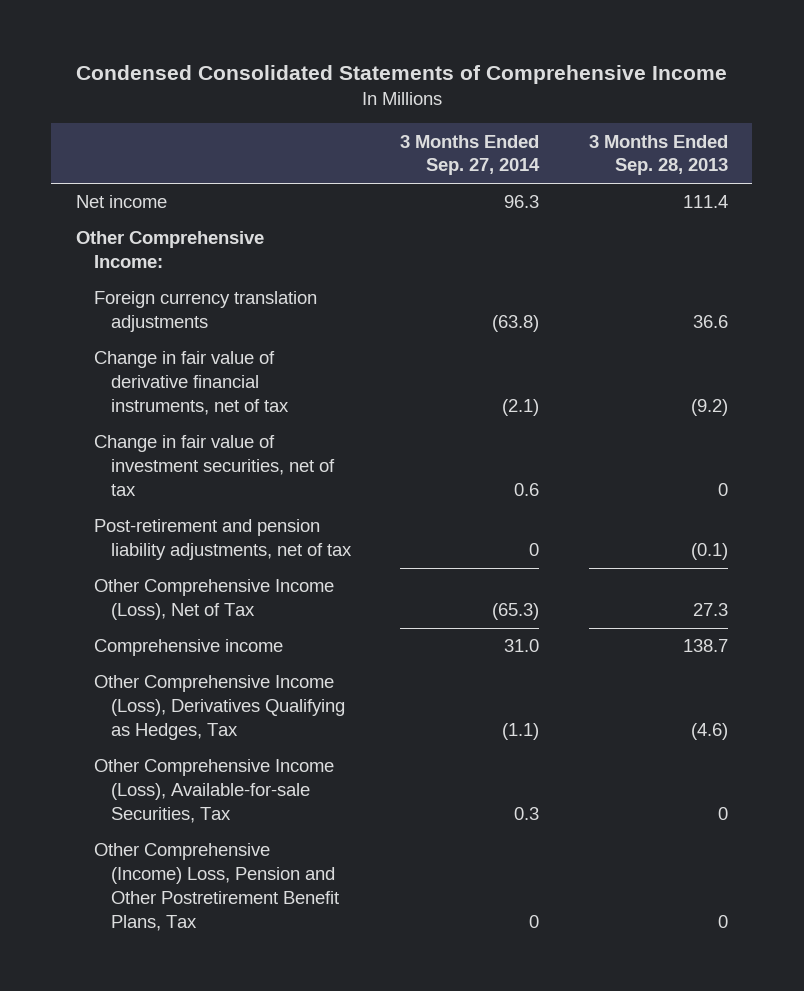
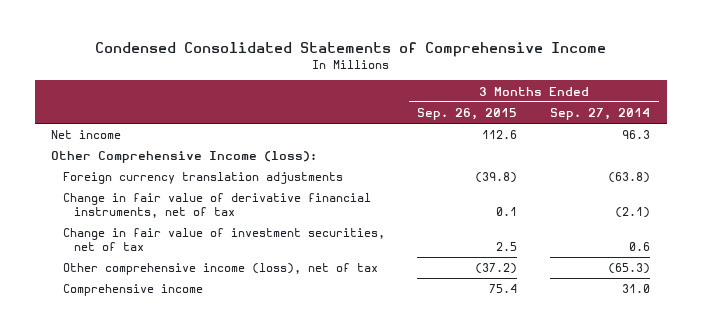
- | 3 Months Ended Sep. 27, 2014 | 3 Months Ended Sep. 28, 2013
+ | 3 Months Ended Sep. 26, 2015 | 3 Months Ended Sep. 27, 2014
- Other Comprehensive Income:
+ Other Comprehensive Income (loss):
- Post-retirement and pension liability adjustments, net of tax | 0 | (0.1)
- Other Comprehensive Income (Loss), Net of Tax | (65.3) | 27.3
+ Other comprehensive income (loss), net of tax | (37.2) | (65.3)
- Other Comprehensive Income (Loss), Derivatives Qualifying as Hedges, Tax | (1.1) | (4.6)
- Other Comprehensive Income (Loss), Available-for-sale Securities, Tax | 0.3 | 0
- Other Comprehensive (Income) Loss, Pension and Other Postretirement Benefit Plans, Tax | 0 | 0

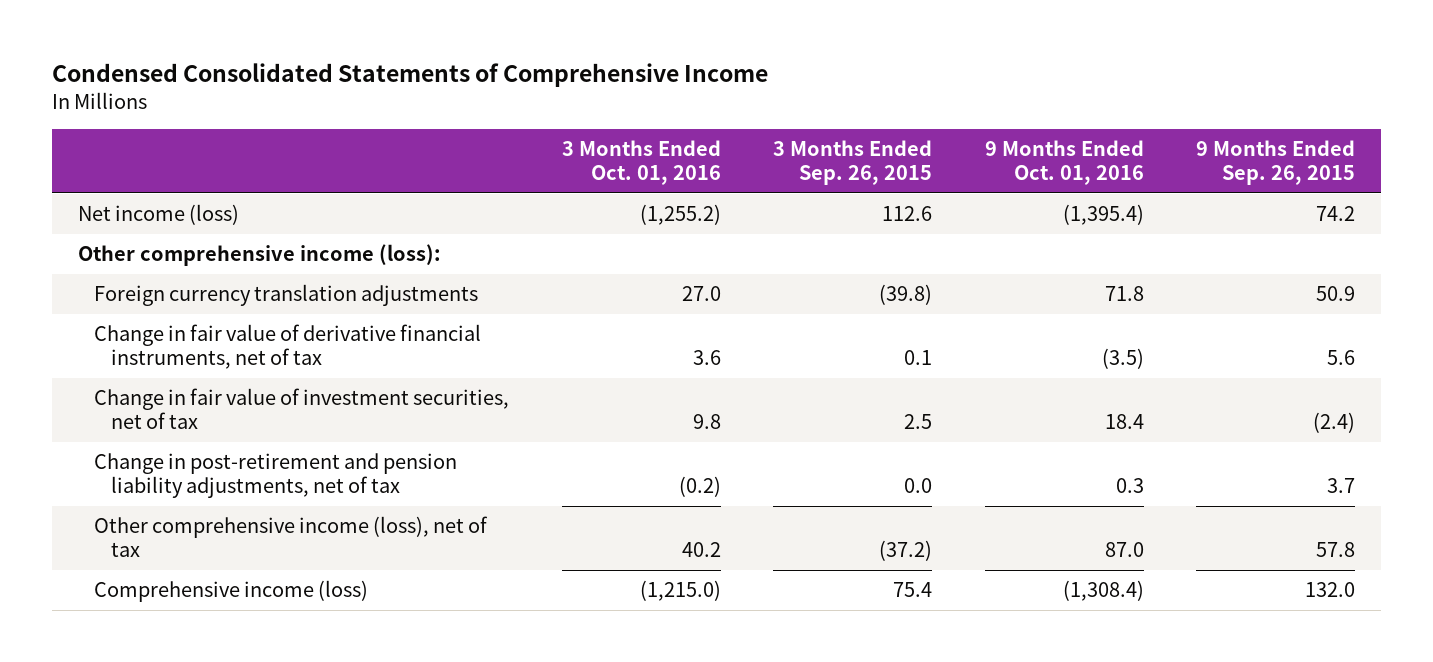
- | 3 Months Ended Sep. 26, 2015 | 3 Months Ended Sep. 27, 2014
+ | 3 Months Ended Oct. 01, 2016 | 3 Months Ended Sep. 26, 2015 | 9 Months Ended Oct. 01, 2016 | 9 Months Ended Sep. 26, 2015
- Net income | 112.6 | 96.3
- Other Comprehensive Income (loss):
+ Net income (loss) | (1,255.2) | 112.6 | (1,395.4) | 74.2
+ Other comprehensive income (loss):
+ Change in post-retirement and pension liability adjustments, net of tax | (0.2) | 0.0 | 0.3 | 3.7
- Comprehensive income | 75.4 | 31.0
+ Comprehensive income (loss) | (1,215.0) | 75.4 | (1,308.4) | 132.0

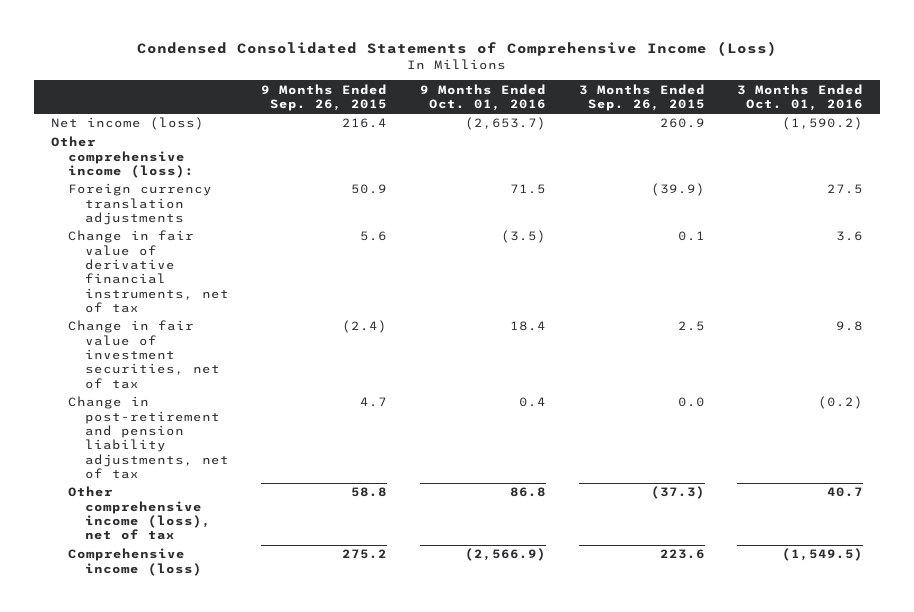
- Condensed Consolidated Statements of Comprehensive Income
+ Condensed Consolidated Statements of Comprehensive Income (Loss)
- | 3 Months Ended Oct. 01, 2016 | 3 Months Ended Sep. 26, 2015 | 9 Months Ended Oct. 01, 2016 | 9 Months Ended Sep. 26, 2015
+ | 9 Months Ended Sep. 26, 2015 | 9 Months Ended Oct. 01, 2016 | 3 Months Ended Sep. 26, 2015 | 3 Months Ended Oct. 01, 2016
- Net income (loss) | (1,255.2) | 112.6 | (1,395.4) | 74.2
+ Net income (loss) | 216.4 | (2,653.7) | 260.9 | (1,590.2)
- Foreign currency translation adjustments | 27.0 | (39.8) | 71.8 | 50.9
+ Foreign currency translation adjustments | 50.9 | 71.5 | (39.9) | 27.5
- Change in post-retirement and pension liability adjustments, net of tax | (0.2) | 0.0 | 0.3 | 3.7
- Other comprehensive income (loss), net of tax | 40.2 | (37.2) | 87.0 | 57.8
- Comprehensive income (loss) | (1,215.0) | 75.4 | (1,308.4) | 132.0
+ Change in post-retirement and pension liability adjustments, net of tax | 4.7 | 0.4 | 0.0 | (0.2)
+ Other comprehensive income (loss), net of tax | 58.8 | 86.8 | (37.3) | 40.7
+ Comprehensive income (loss) | 275.2 | (2,566.9) | 223.6 | (1,549.5)

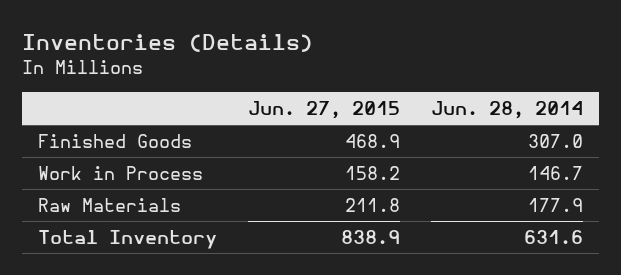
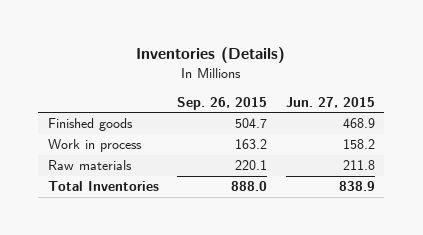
- | Jun. 27, 2015 | Jun. 28, 2014
+ | Sep. 26, 2015 | Jun. 27, 2015
- Finished Goods | 468.9 | 307.0
- Work in Process | 158.2 | 146.7
- Raw Materials | 211.8 | 177.9
- Total Inventory | 838.9 | 631.6
+ Finished goods | 504.7 | 468.9
+ Work in process | 163.2 | 158.2
+ Raw materials | 220.1 | 211.8
+ Total Inventories | 888.0 | 838.9

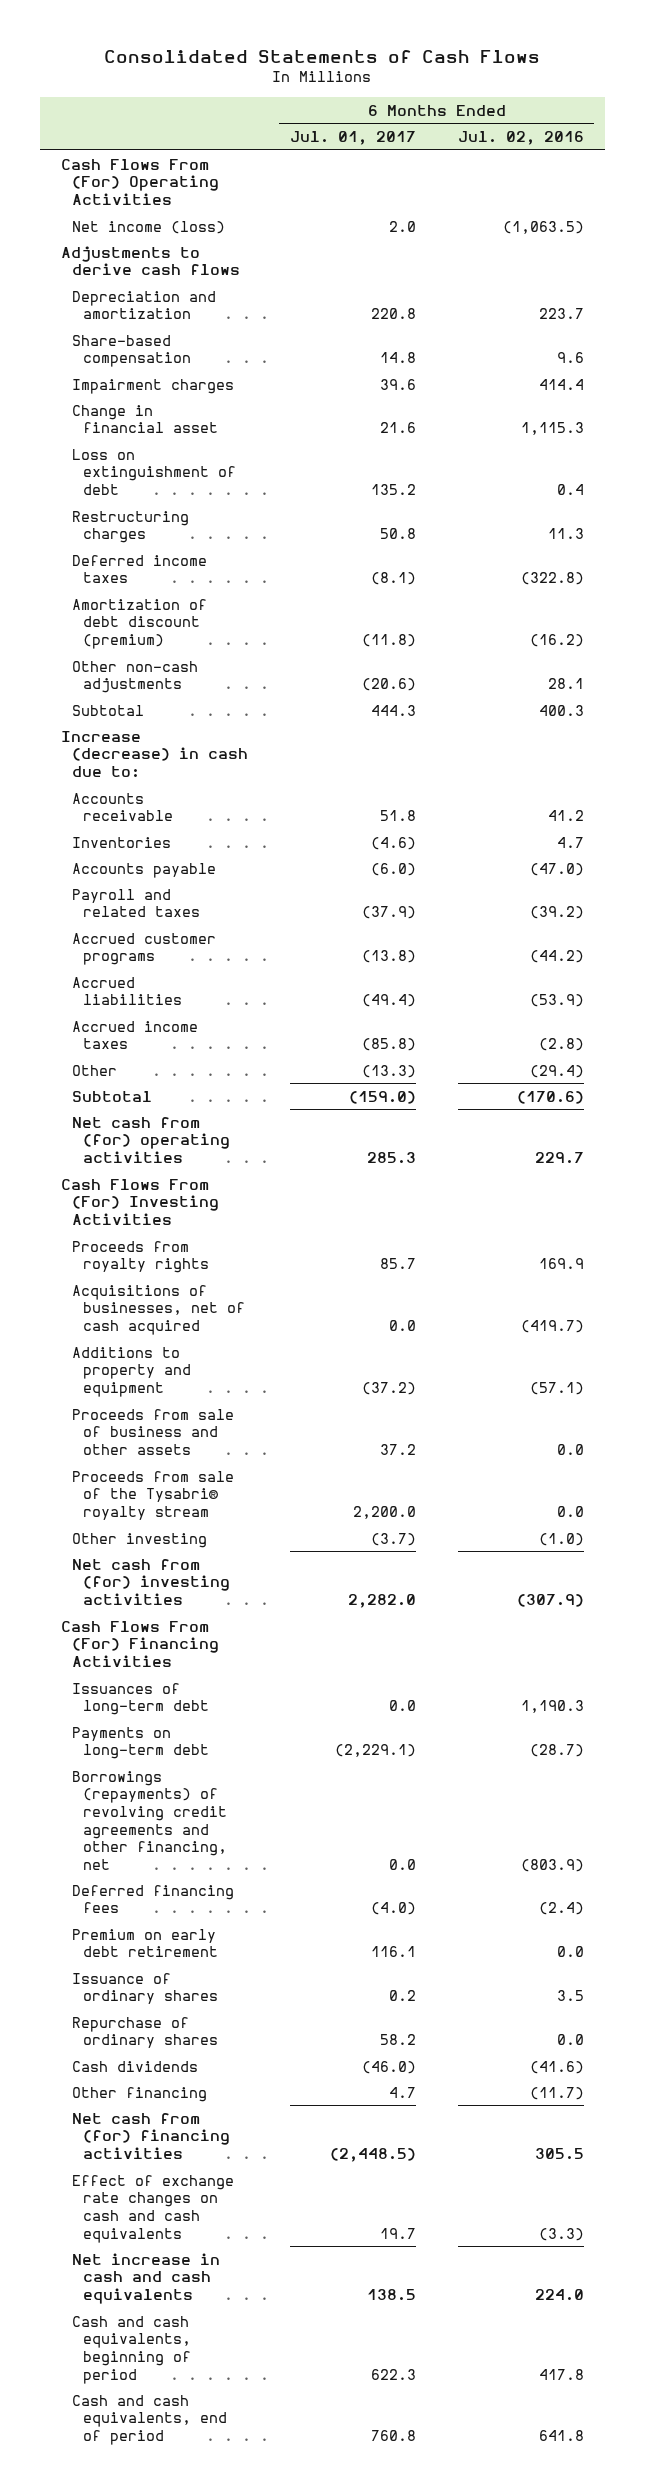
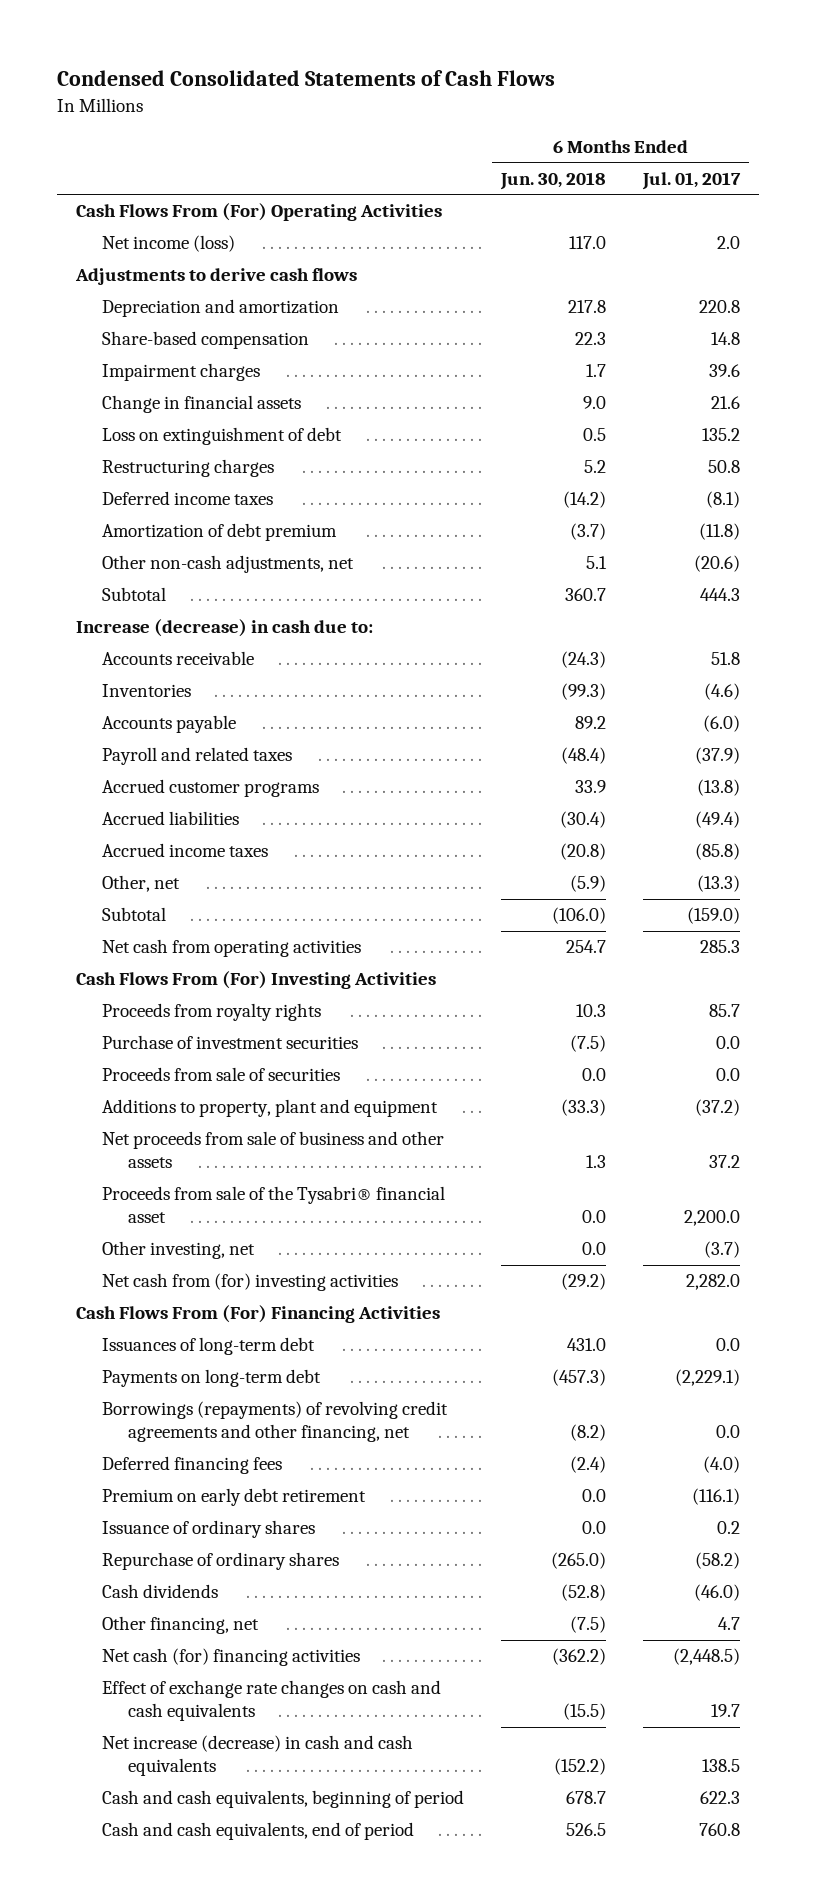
- Consolidated Statements of Cash Flows
+ Condensed Consolidated Statements of Cash Flows
- | 6 Months Ended Jul. 01, 2017 | 6 Months Ended Jul. 02, 2016
+ | 6 Months Ended Jun. 30, 2018 | 6 Months Ended Jul. 01, 2017
- Change in financial asset | 21.6 | 1,115.3
+ Change in financial assets | 9.0 | 21.6
- Amortization of debt discount (premium) | (11.8) | (16.2)
- Other non-cash adjustments | (20.6) | 28.1
+ Amortization of debt premium | (3.7) | (11.8)
+ Other non-cash adjustments, net | 5.1 | (20.6)
- Other | (13.3) | (29.4)
+ Other, net | (5.9) | (13.3)
- Net cash from (for) operating activities | 285.3 | 229.7
+ Net cash from operating activities | 254.7 | 285.3
- Acquisitions of businesses, net of cash acquired | 0.0 | (419.7)
- Additions to property and equipment | (37.2) | (57.1)
- Proceeds from sale of business and other assets | 37.2 | 0.0
- Proceeds from sale of the Tysabri® royalty stream | 2,200.0 | 0.0
- Other investing | (3.7) | (1.0)
+ Purchase of investment securities | (7.5) | 0.0
+ Proceeds from sale of securities | 0.0 | 0.0
+ Additions to property, plant and equipment | (33.3) | (37.2)
+ Net proceeds from sale of business and other assets | 1.3 | 37.2
+ Proceeds from sale of the Tysabri® financial asset | 0.0 | 2,200.0
+ Other investing, net | 0.0 | (3.7)
- Premium on early debt retirement | 116.1 | 0.0
+ Premium on early debt retirement | 0.0 | (116.1)
- Repurchase of ordinary shares | 58.2 | 0.0
+ Repurchase of ordinary shares | (265.0) | (58.2)
- Other financing | 4.7 | (11.7)
- Net cash from (for) financing activities | (2,448.5) | 305.5
+ Other financing, net | (7.5) | 4.7
+ Net cash (for) financing activities | (362.2) | (2,448.5)
- Net increase in cash and cash equivalents | 138.5 | 224.0
+ Net increase (decrease) in cash and cash equivalents | (152.2) | 138.5

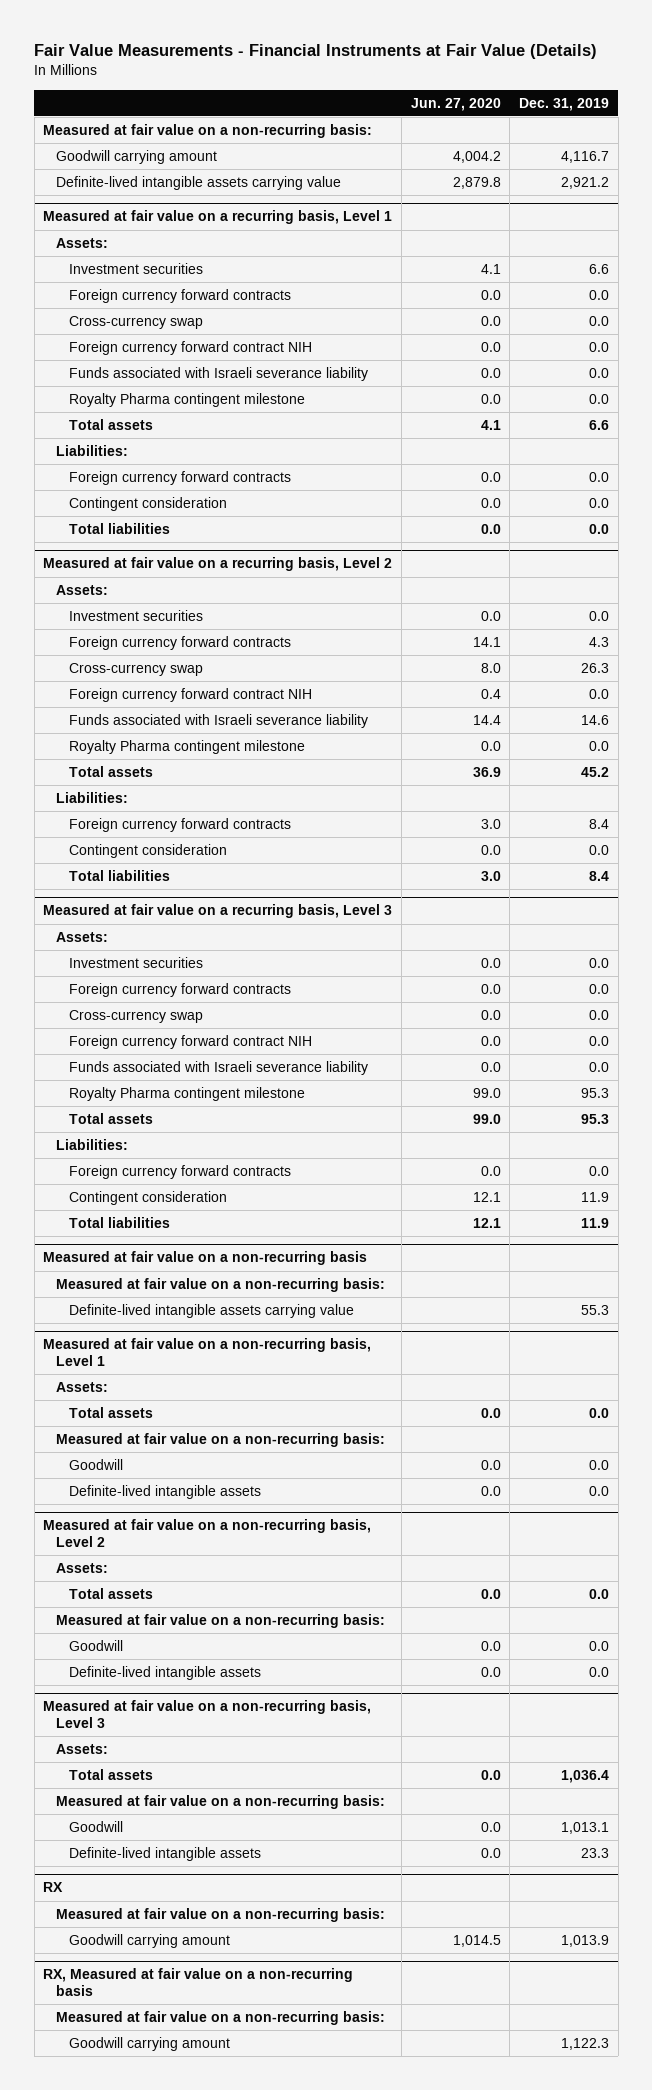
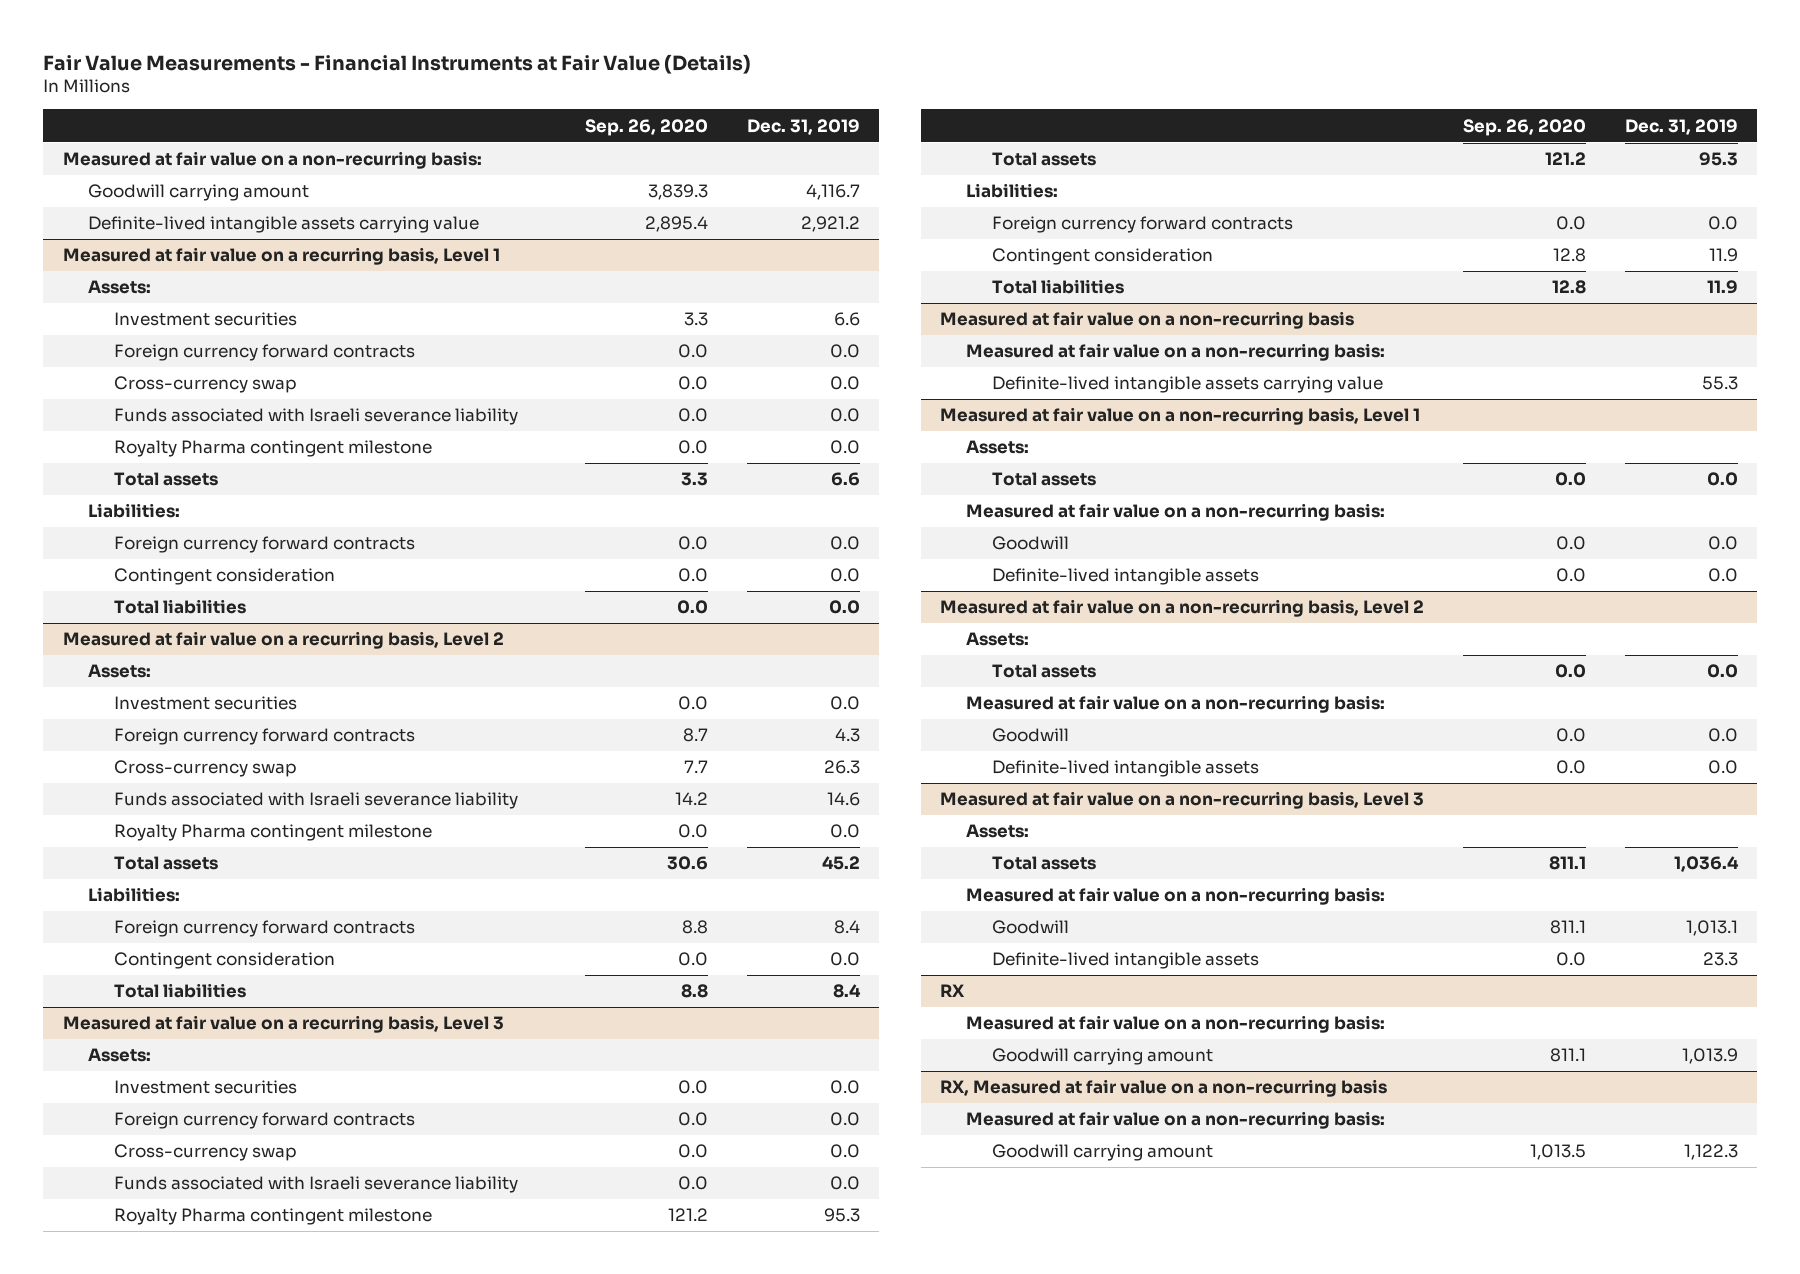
- | Jun. 27, 2020 | Dec. 31, 2019
+ | Sep. 26, 2020 | Dec. 31, 2019
@ Measured at fair value on a recurring basis, Level 1
- Foreign currency forward contract NIH | 0.0 | 0.0
@ Measured at fair value on a recurring basis, Level 2
- Foreign currency forward contract NIH | 0.4 | 0.0
@ Measured at fair value on a recurring basis, Level 3
- Foreign currency forward contract NIH | 0.0 | 0.0

